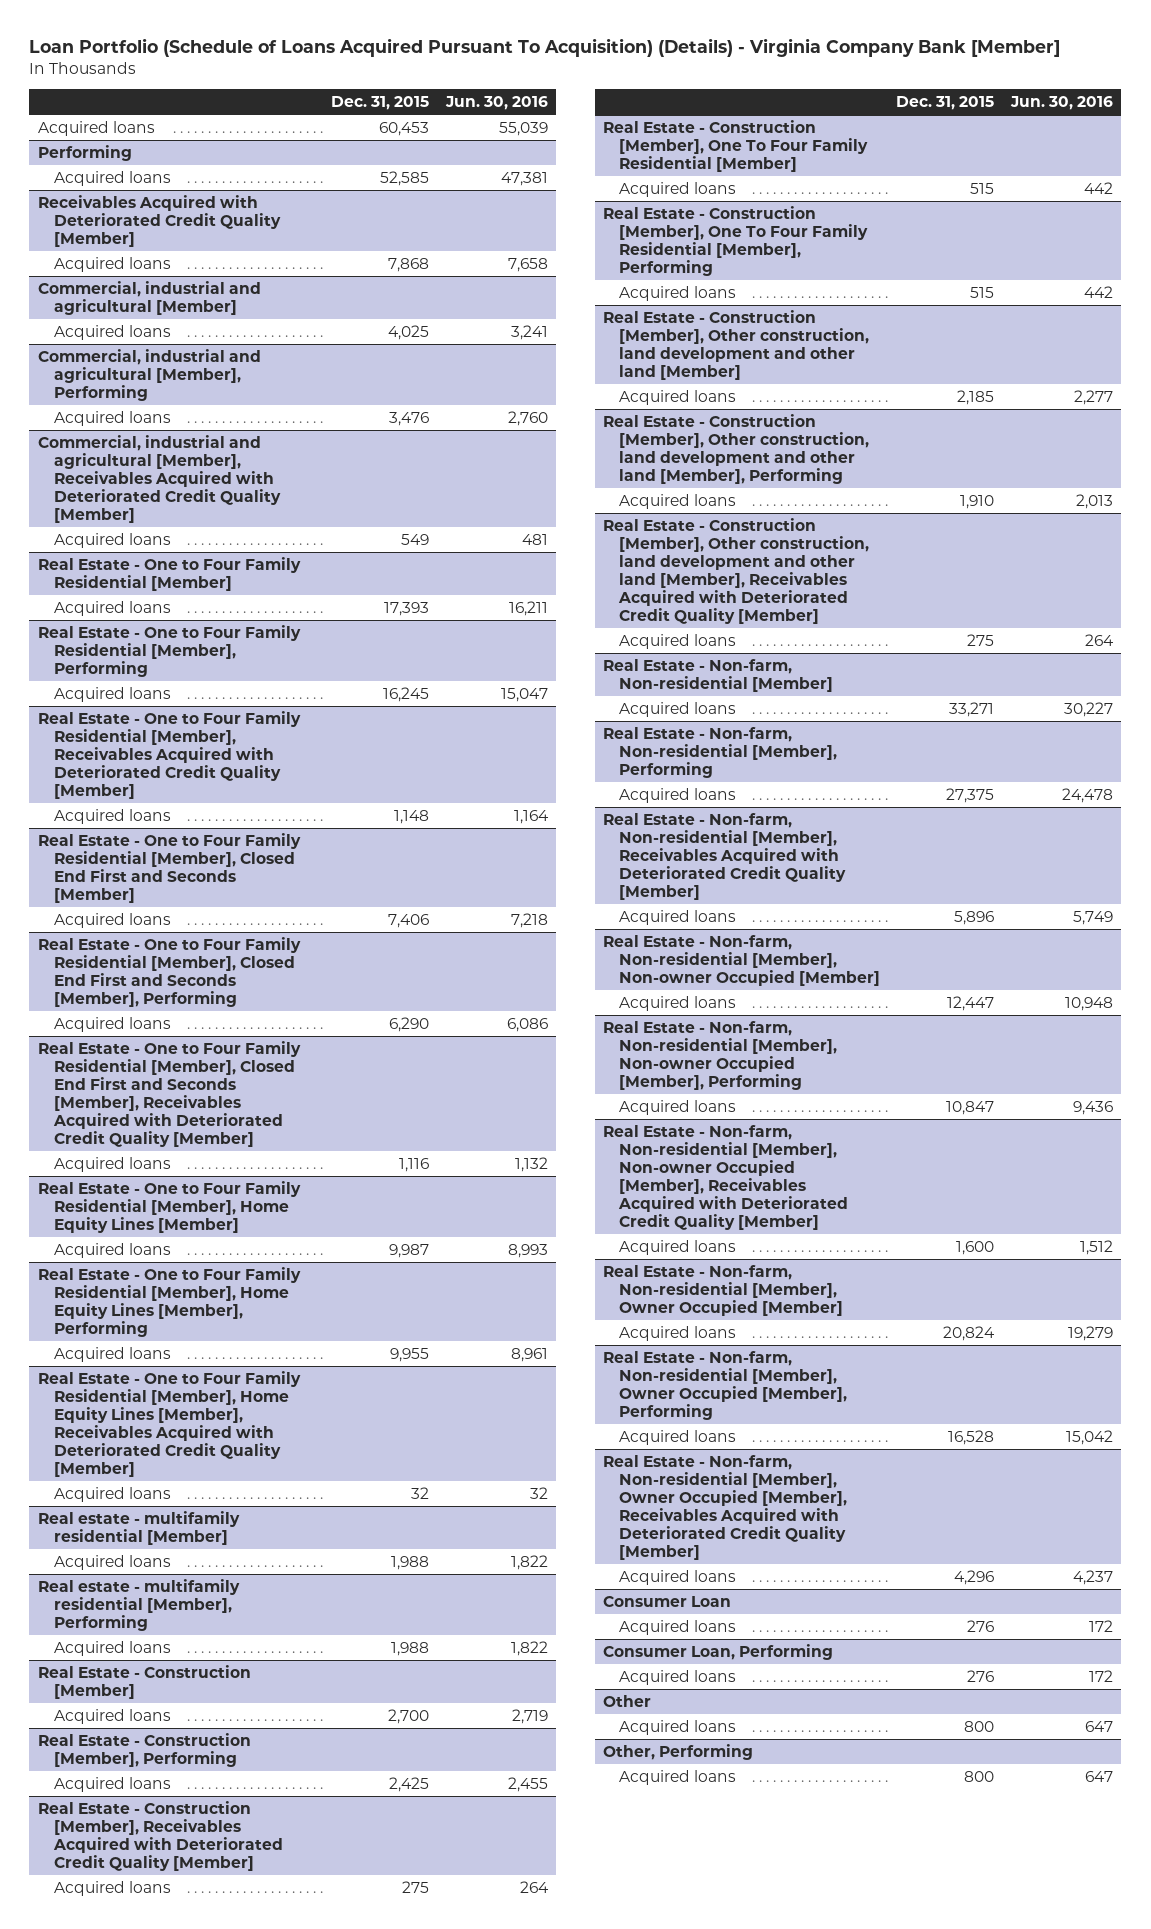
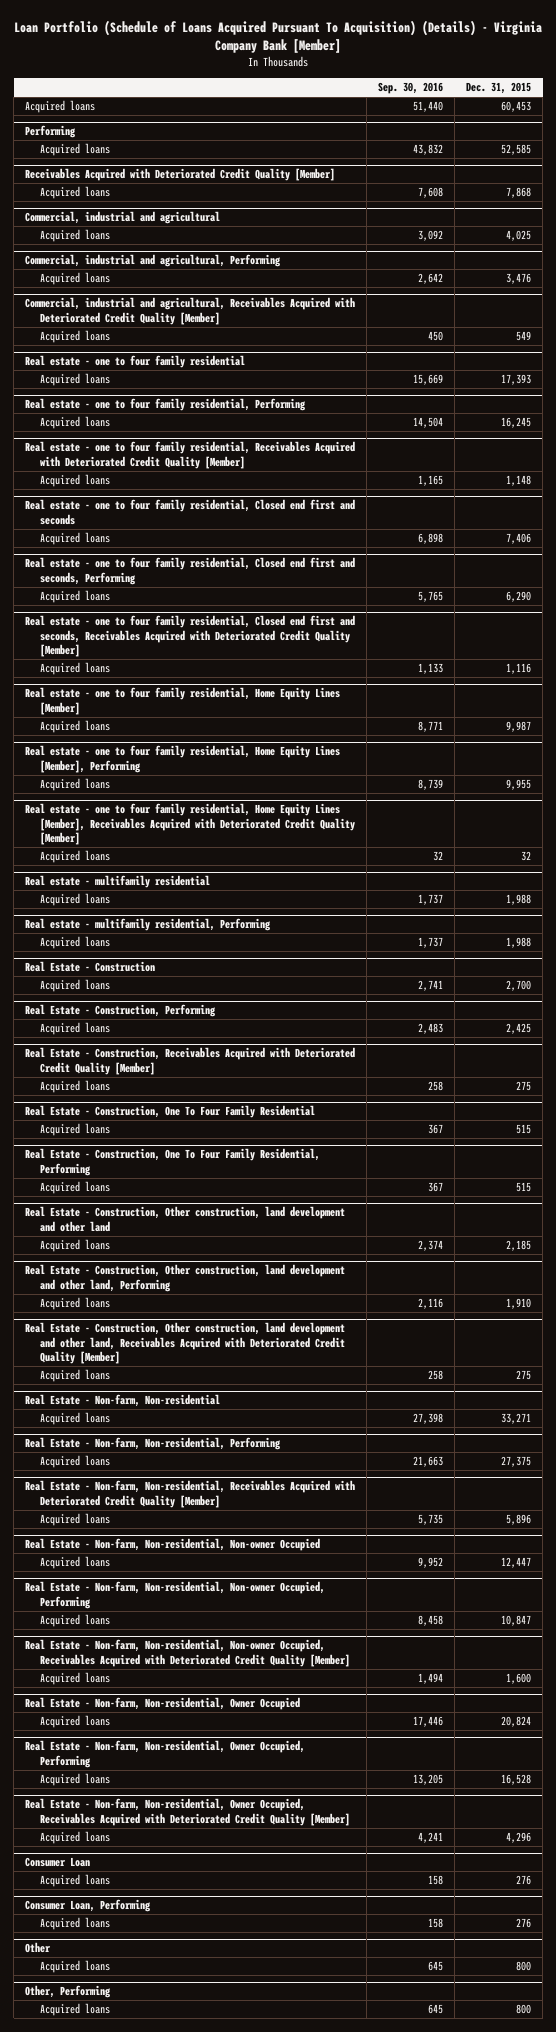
- | Dec. 31, 2015 | Jun. 30, 2016
+ | Sep. 30, 2016 | Dec. 31, 2015
- Commercial, industrial and agricultural [Member]
+ Commercial, industrial and agricultural
- Commercial, industrial and agricultural [Member], Performing
+ Commercial, industrial and agricultural, Performing
- Commercial, industrial and agricultural [Member], Receivables Acquired with Deteriorated Credit Quality [Member]
+ Commercial, industrial and agricultural, Receivables Acquired with Deteriorated Credit Quality [Member]
- Real Estate - One to Four Family Residential [Member]
+ Real estate - one to four family residential
- Real Estate - One to Four Family Residential [Member], Performing
+ Real estate - one to four family residential, Performing
- Real Estate - One to Four Family Residential [Member], Receivables Acquired with Deteriorated Credit Quality [Member]
+ Real estate - one to four family residential, Receivables Acquired with Deteriorated Credit Quality [Member]
- Real Estate - One to Four Family Residential [Member], Closed End First and Seconds [Member]
+ Real estate - one to four family residential, Closed end first and seconds
- Real Estate - One to Four Family Residential [Member], Closed End First and Seconds [Member], Performing
+ Real estate - one to four family residential, Closed end first and seconds, Performing
- Real Estate - One to Four Family Residential [Member], Closed End First and Seconds [Member], Receivables Acquired with Deteriorated Credit Quality [Member]
+ Real estate - one to four family residential, Closed end first and seconds, Receivables Acquired with Deteriorated Credit Quality [Member]
- Real Estate - One to Four Family Residential [Member], Home Equity Lines [Member]
+ Real estate - one to four family residential, Home Equity Lines [Member]
- Real Estate - One to Four Family Residential [Member], Home Equity Lines [Member], Performing
+ Real estate - one to four family residential, Home Equity Lines [Member], Performing
- Real Estate - One to Four Family Residential [Member], Home Equity Lines [Member], Receivables Acquired with Deteriorated Credit Quality [Member]
+ Real estate - one to four family residential, Home Equity Lines [Member], Receivables Acquired with Deteriorated Credit Quality [Member]
- Real estate - multifamily residential [Member]
+ Real estate - multifamily residential
- Real estate - multifamily residential [Member], Performing
+ Real estate - multifamily residential, Performing
- Real Estate - Construction [Member]
+ Real Estate - Construction
- Real Estate - Construction [Member], Performing
+ Real Estate - Construction, Performing
- Real Estate - Construction [Member], Receivables Acquired with Deteriorated Credit Quality [Member]
+ Real Estate - Construction, Receivables Acquired with Deteriorated Credit Quality [Member]
- Real Estate - Construction [Member], One To Four Family Residential [Member]
+ Real Estate - Construction, One To Four Family Residential
- Real Estate - Construction [Member], One To Four Family Residential [Member], Performing
+ Real Estate - Construction, One To Four Family Residential, Performing
- Real Estate - Construction [Member], Other construction, land development and other land [Member]
+ Real Estate - Construction, Other construction, land development and other land
- Real Estate - Construction [Member], Other construction, land development and other land [Member], Performing
+ Real Estate - Construction, Other construction, land development and other land, Performing
- Real Estate - Construction [Member], Other construction, land development and other land [Member], Receivables Acquired with Deteriorated Credit Quality [Member]
+ Real Estate - Construction, Other construction, land development and other land, Receivables Acquired with Deteriorated Credit Quality [Member]
- Real Estate - Non-farm, Non-residential [Member]
+ Real Estate - Non-farm, Non-residential
- Real Estate - Non-farm, Non-residential [Member], Performing
+ Real Estate - Non-farm, Non-residential, Performing
- Real Estate - Non-farm, Non-residential [Member], Receivables Acquired with Deteriorated Credit Quality [Member]
+ Real Estate - Non-farm, Non-residential, Receivables Acquired with Deteriorated Credit Quality [Member]
- Real Estate - Non-farm, Non-residential [Member], Non-owner Occupied [Member]
+ Real Estate - Non-farm, Non-residential, Non-owner Occupied
- Real Estate - Non-farm, Non-residential [Member], Non-owner Occupied [Member], Performing
+ Real Estate - Non-farm, Non-residential, Non-owner Occupied, Performing
- Real Estate - Non-farm, Non-residential [Member], Non-owner Occupied [Member], Receivables Acquired with Deteriorated Credit Quality [Member]
+ Real Estate - Non-farm, Non-residential, Non-owner Occupied, Receivables Acquired with Deteriorated Credit Quality [Member]
- Real Estate - Non-farm, Non-residential [Member], Owner Occupied [Member]
+ Real Estate - Non-farm, Non-residential, Owner Occupied
- Real Estate - Non-farm, Non-residential [Member], Owner Occupied [Member], Performing
+ Real Estate - Non-farm, Non-residential, Owner Occupied, Performing
- Real Estate - Non-farm, Non-residential [Member], Owner Occupied [Member], Receivables Acquired with Deteriorated Credit Quality [Member]
+ Real Estate - Non-farm, Non-residential, Owner Occupied, Receivables Acquired with Deteriorated Credit Quality [Member]

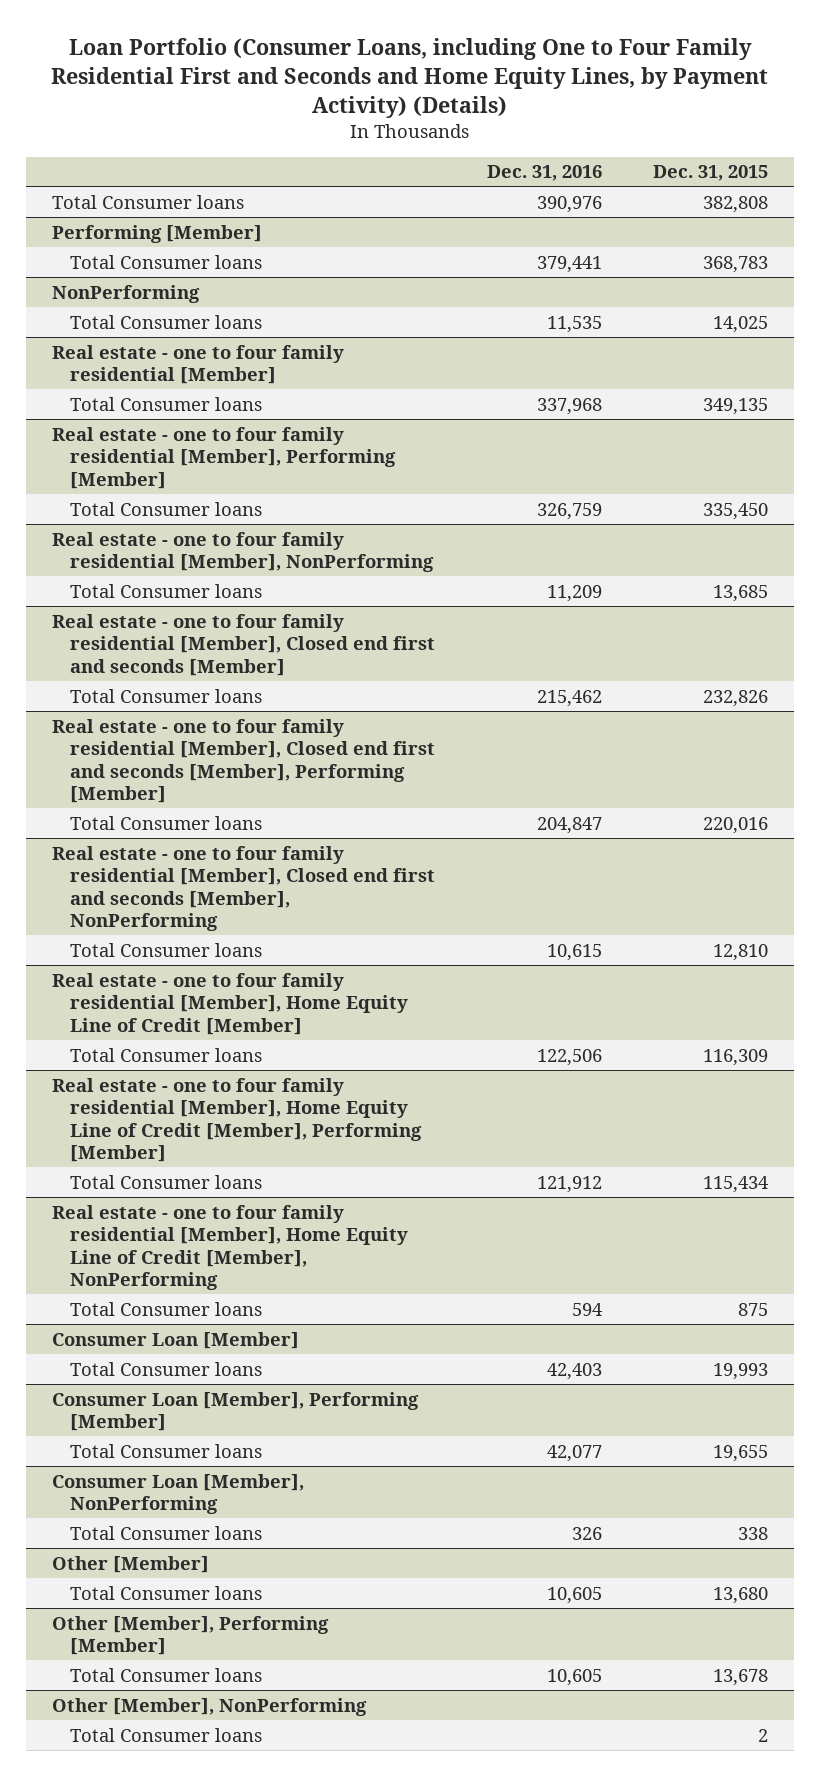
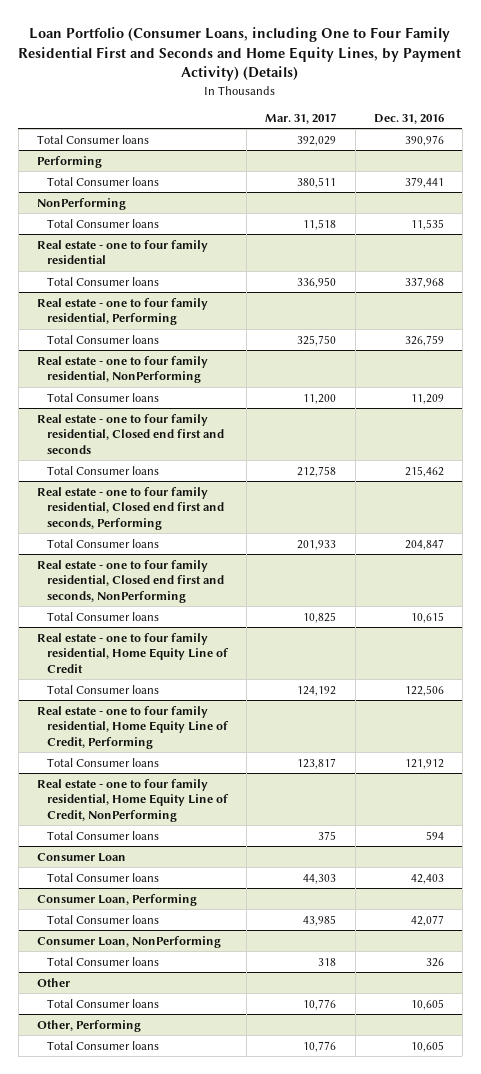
- | Dec. 31, 2016 | Dec. 31, 2015
+ | Mar. 31, 2017 | Dec. 31, 2016
- Performing [Member]
+ Performing
- Real estate - one to four family residential [Member]
+ Real estate - one to four family residential
- Real estate - one to four family residential [Member], Performing [Member]
+ Real estate - one to four family residential, Performing
- Real estate - one to four family residential [Member], NonPerforming
+ Real estate - one to four family residential, NonPerforming
- Real estate - one to four family residential [Member], Closed end first and seconds [Member]
+ Real estate - one to four family residential, Closed end first and seconds
- Real estate - one to four family residential [Member], Closed end first and seconds [Member], Performing [Member]
+ Real estate - one to four family residential, Closed end first and seconds, Performing
- Real estate - one to four family residential [Member], Closed end first and seconds [Member], NonPerforming
+ Real estate - one to four family residential, Closed end first and seconds, NonPerforming
- Real estate - one to four family residential [Member], Home Equity Line of Credit [Member]
+ Real estate - one to four family residential, Home Equity Line of Credit
- Real estate - one to four family residential [Member], Home Equity Line of Credit [Member], Performing [Member]
+ Real estate - one to four family residential, Home Equity Line of Credit, Performing
- Real estate - one to four family residential [Member], Home Equity Line of Credit [Member], NonPerforming
+ Real estate - one to four family residential, Home Equity Line of Credit, NonPerforming
- Consumer Loan [Member]
+ Consumer Loan
- Consumer Loan [Member], Performing [Member]
+ Consumer Loan, Performing
- Consumer Loan [Member], NonPerforming
+ Consumer Loan, NonPerforming
- Other [Member]
+ Other
- Other [Member], Performing [Member]
+ Other, Performing
- Other [Member], NonPerforming
- Total Consumer loans | | 2

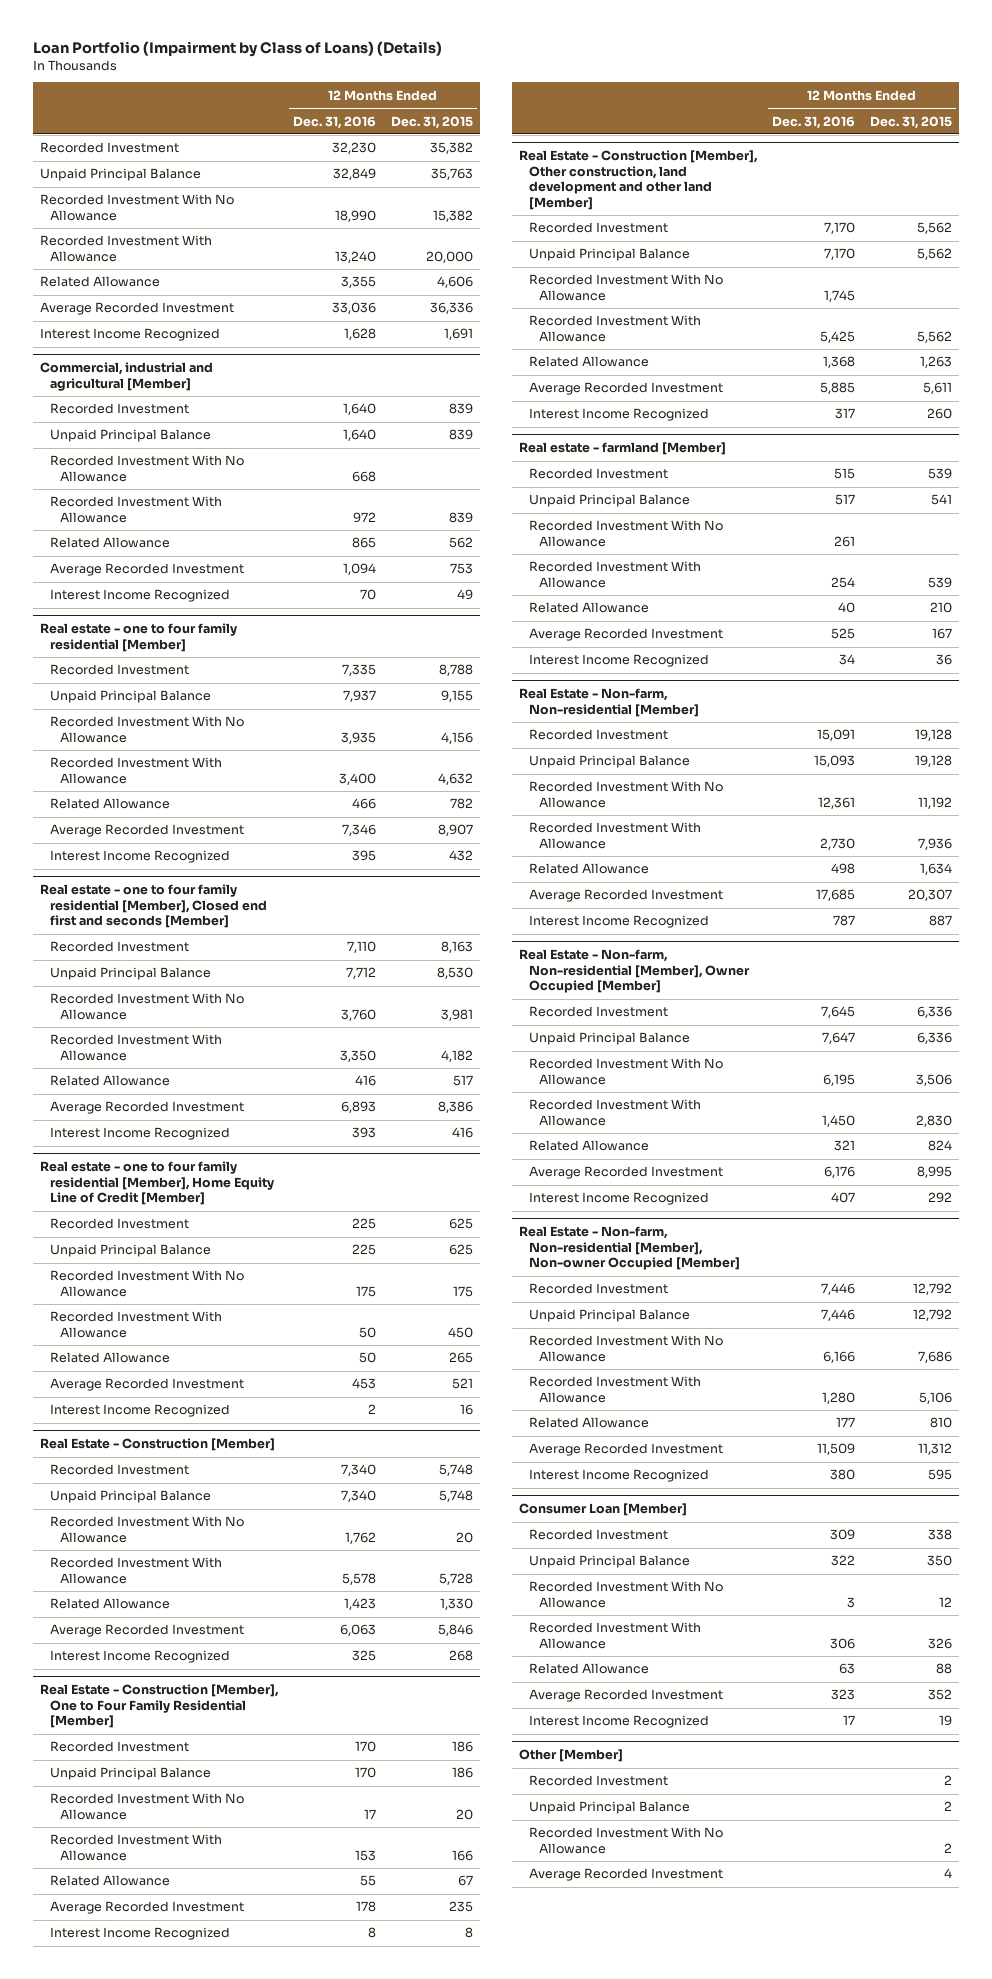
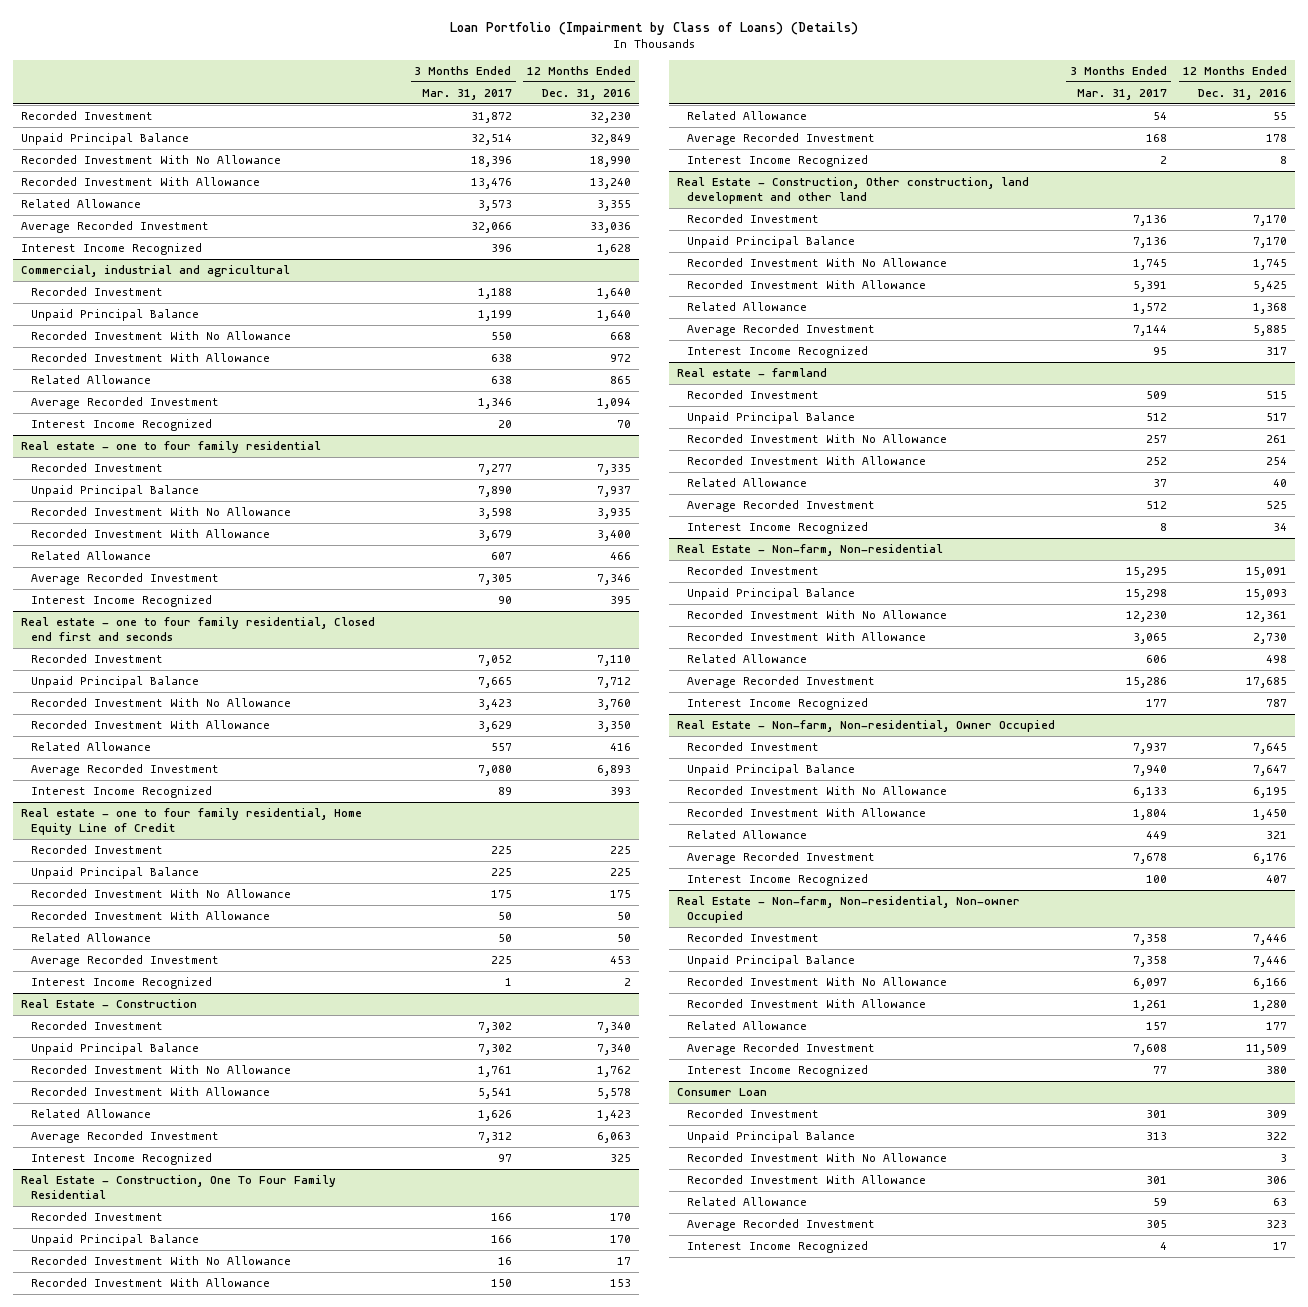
- | 12 Months Ended Dec. 31, 2016 | 12 Months Ended Dec. 31, 2015
+ | 3 Months Ended Mar. 31, 2017 | 12 Months Ended Dec. 31, 2016
- Commercial, industrial and agricultural [Member]
+ Commercial, industrial and agricultural
- Real estate - one to four family residential [Member]
+ Real estate - one to four family residential
- Real estate - one to four family residential [Member], Closed end first and seconds [Member]
+ Real estate - one to four family residential, Closed end first and seconds
- Real estate - one to four family residential [Member], Home Equity Line of Credit [Member]
+ Real estate - one to four family residential, Home Equity Line of Credit
- Real Estate - Construction [Member]
+ Real Estate - Construction
- Real Estate - Construction [Member], One to Four Family Residential [Member]
+ Real Estate - Construction, One To Four Family Residential
- Real Estate - Construction [Member], Other construction, land development and other land [Member]
+ Real Estate - Construction, Other construction, land development and other land
- Real estate - farmland [Member]
+ Real estate - farmland
- Real Estate - Non-farm, Non-residential [Member]
+ Real Estate - Non-farm, Non-residential
- Real Estate - Non-farm, Non-residential [Member], Owner Occupied [Member]
+ Real Estate - Non-farm, Non-residential, Owner Occupied
- Real Estate - Non-farm, Non-residential [Member], Non-owner Occupied [Member]
+ Real Estate - Non-farm, Non-residential, Non-owner Occupied
- Consumer Loan [Member]
+ Consumer Loan
- Other [Member]
- Recorded Investment | | 2
- Unpaid Principal Balance | | 2
- Recorded Investment With No Allowance | | 2
- Average Recorded Investment | | 4

